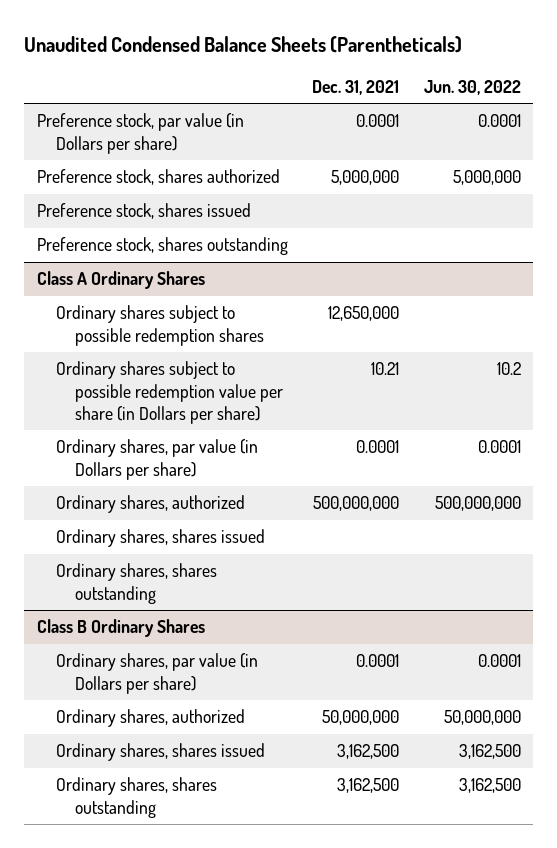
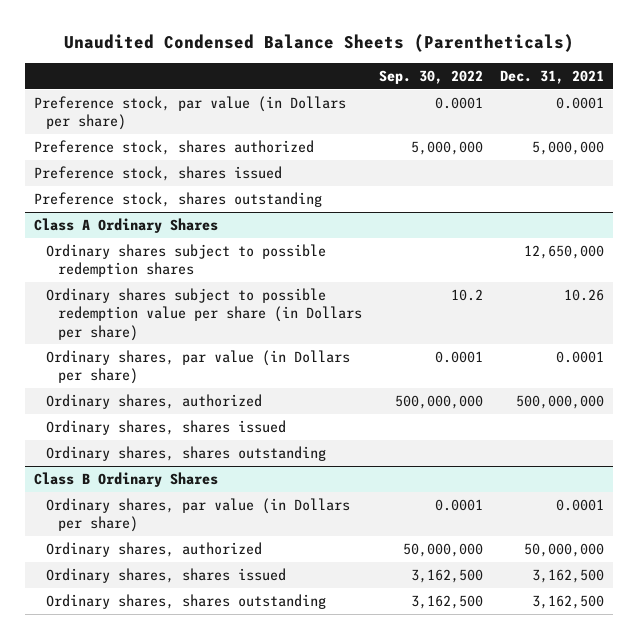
- | Dec. 31, 2021 | Jun. 30, 2022
+ | Sep. 30, 2022 | Dec. 31, 2021
@ Class A Ordinary Shares
- Ordinary shares subject to possible redemption value per share (in Dollars per share) | 10.21 | 10.2
+ Ordinary shares subject to possible redemption value per share (in Dollars per share) | 10.2 | 10.26

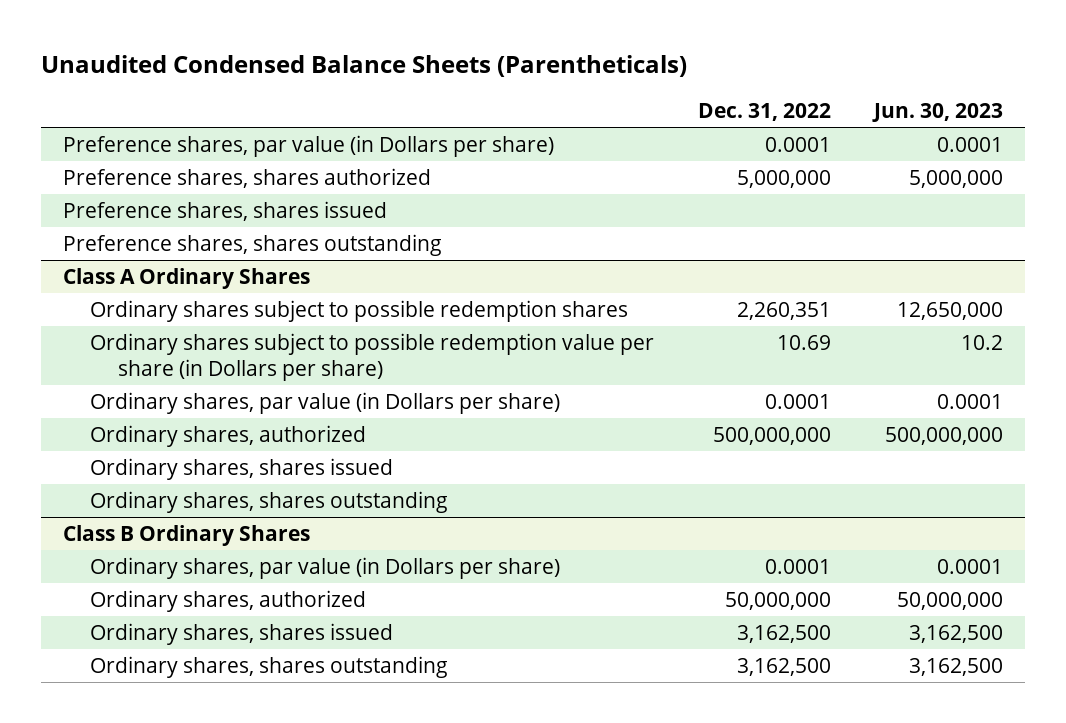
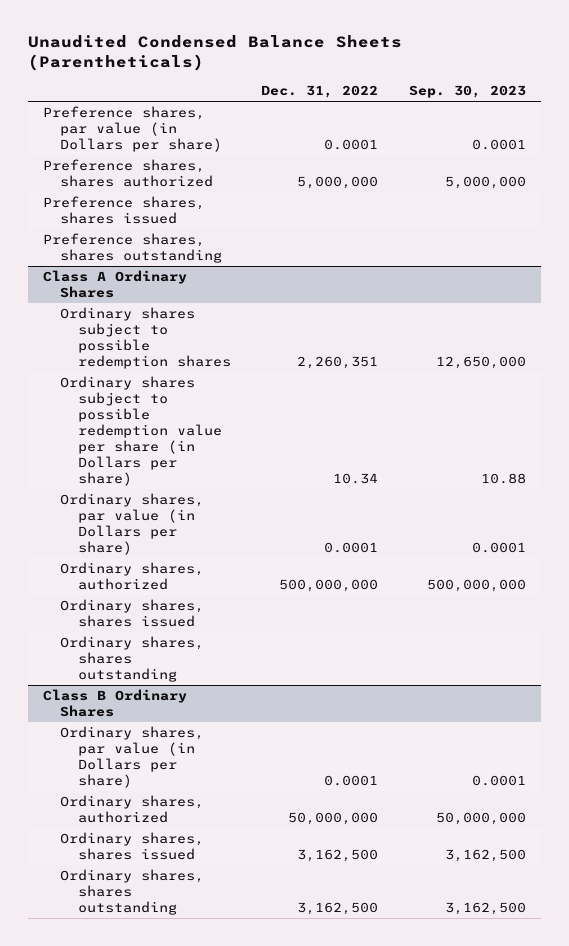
- | Dec. 31, 2022 | Jun. 30, 2023
+ | Dec. 31, 2022 | Sep. 30, 2023
@ Class A Ordinary Shares
- Ordinary shares subject to possible redemption value per share (in Dollars per share) | 10.69 | 10.2
+ Ordinary shares subject to possible redemption value per share (in Dollars per share) | 10.34 | 10.88

